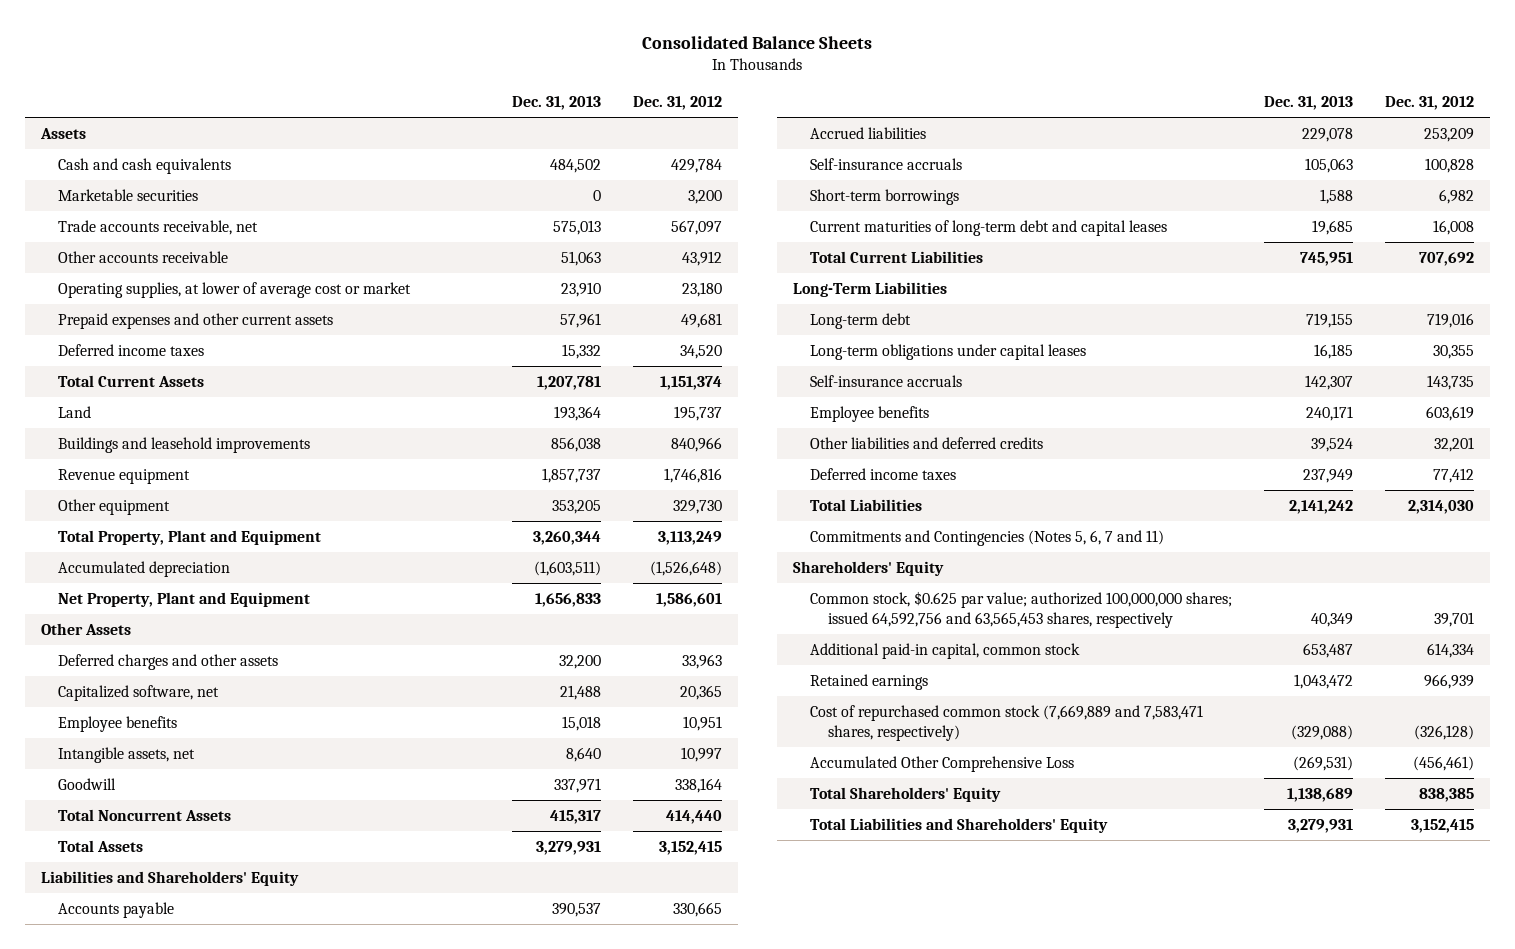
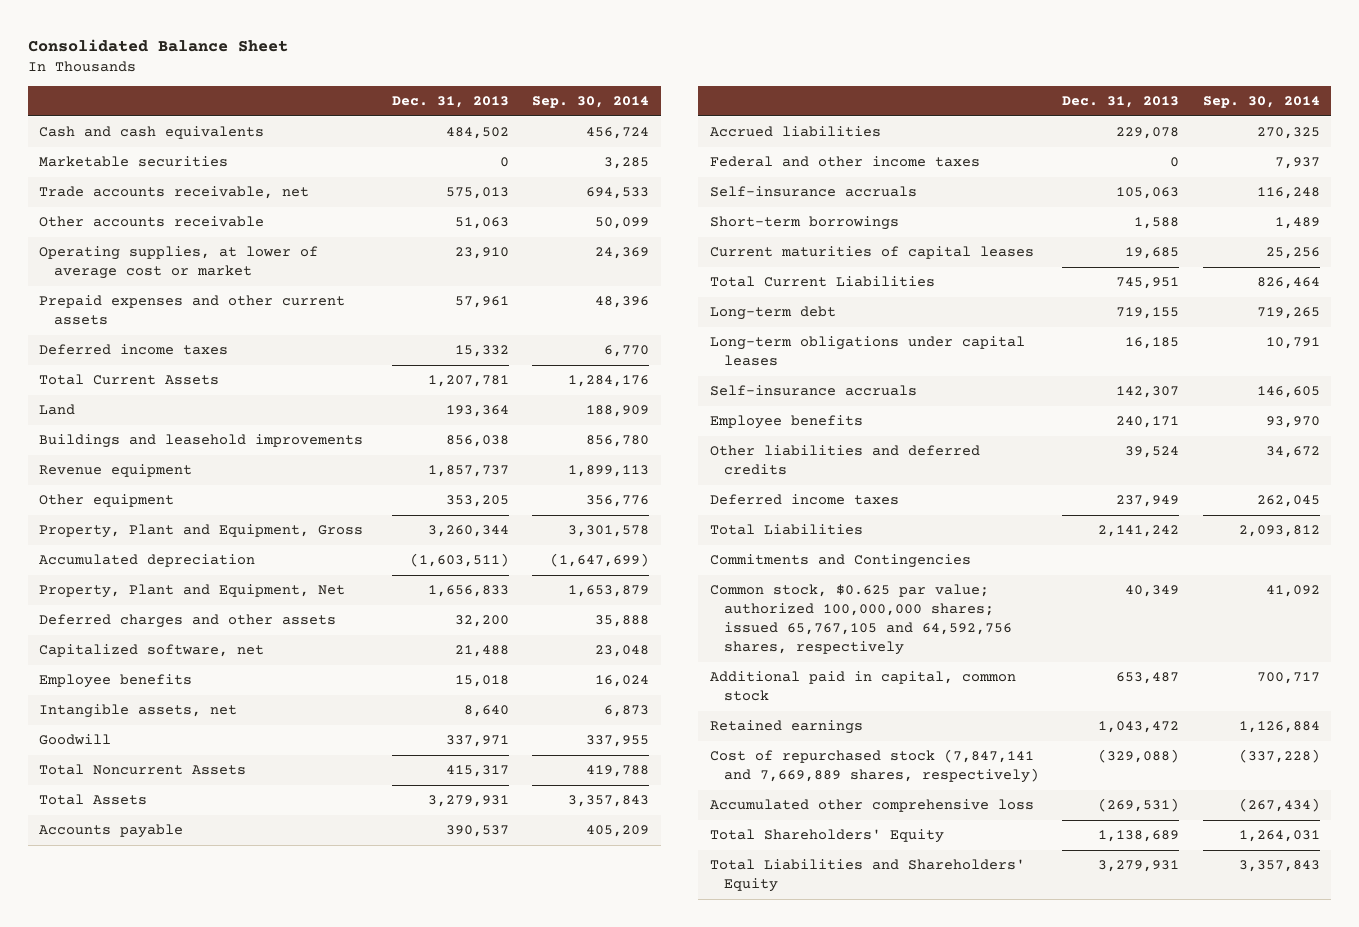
- Consolidated Balance Sheets
+ Consolidated Balance Sheet
- | Dec. 31, 2013 | Dec. 31, 2012
+ | Dec. 31, 2013 | Sep. 30, 2014
- Assets
- Total Property, Plant and Equipment | 3,260,344 | 3,113,249
+ Property, Plant and Equipment, Gross | 3,260,344 | 3,301,578
- Net Property, Plant and Equipment | 1,656,833 | 1,586,601
- Other Assets
+ Property, Plant and Equipment, Net | 1,656,833 | 1,653,879
- Liabilities and Shareholders' Equity
+ Federal and other income taxes | 0 | 7,937
- Current maturities of long-term debt and capital leases | 19,685 | 16,008
+ Current maturities of capital leases | 19,685 | 25,256
- Long-Term Liabilities
- Commitments and Contingencies (Notes 5, 6, 7 and 11)
- Shareholders' Equity
- Common stock, $0.625 par value; authorized 100,000,000 shares; issued 64,592,756 and 63,565,453 shares, respectively | 40,349 | 39,701
- Additional paid-in capital, common stock | 653,487 | 614,334
+ Commitments and Contingencies
+ Common stock, $0.625 par value; authorized 100,000,000 shares; issued 65,767,105 and 64,592,756 shares, respectively | 40,349 | 41,092
+ Additional paid in capital, common stock | 653,487 | 700,717
- Cost of repurchased common stock (7,669,889 and 7,583,471 shares, respectively) | (329,088) | (326,128)
- Accumulated Other Comprehensive Loss | (269,531) | (456,461)
+ Cost of repurchased stock (7,847,141 and 7,669,889 shares, respectively) | (329,088) | (337,228)
+ Accumulated other comprehensive loss | (269,531) | (267,434)

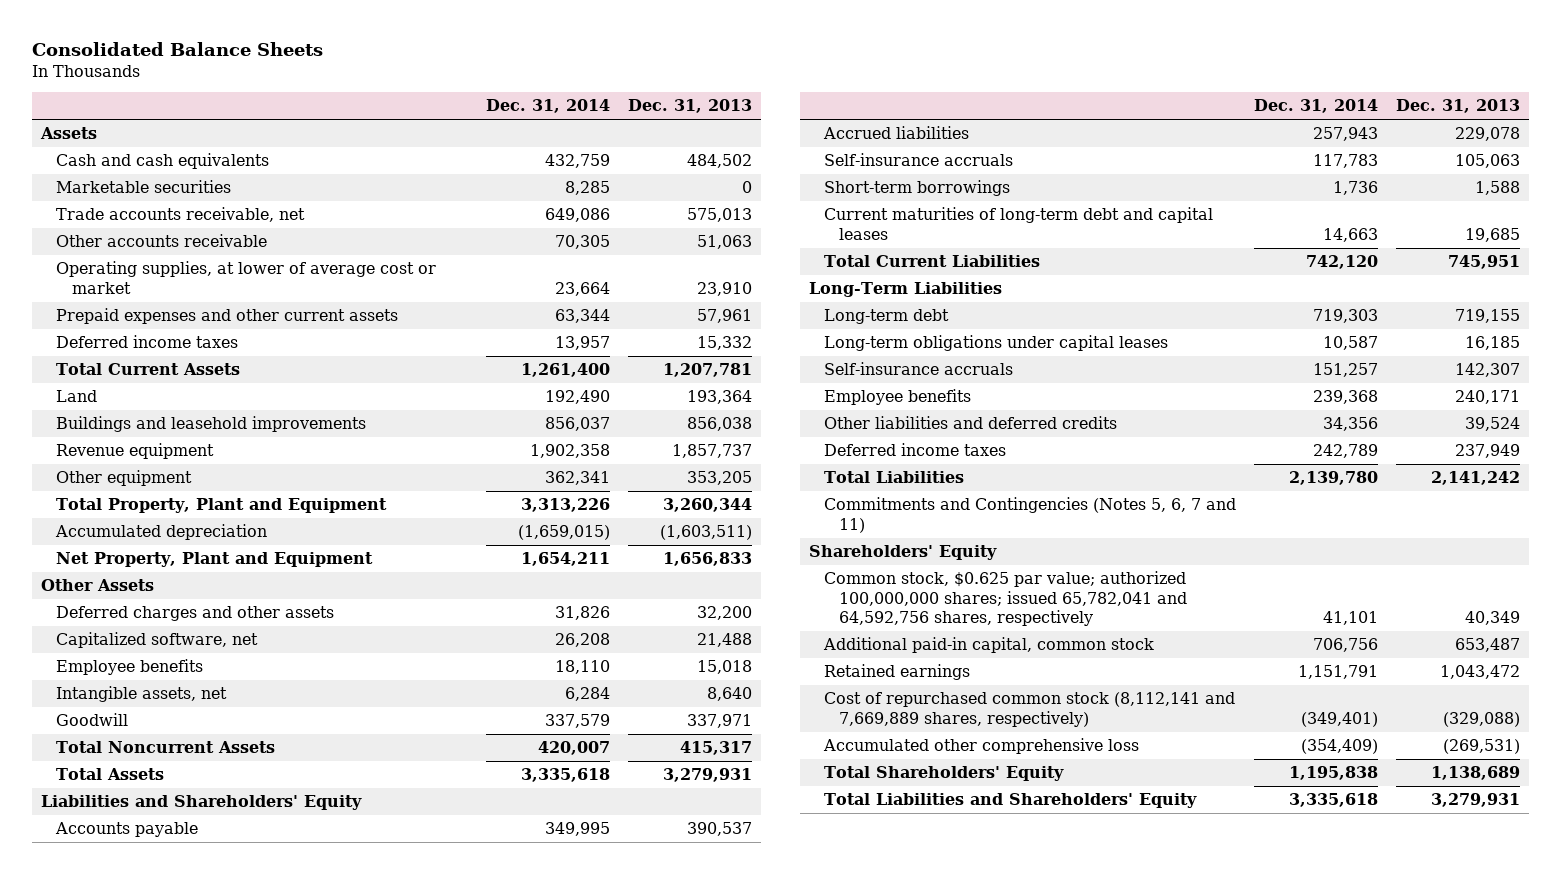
- Consolidated Balance Sheet
+ Consolidated Balance Sheets
- | Dec. 31, 2013 | Sep. 30, 2014
+ | Dec. 31, 2014 | Dec. 31, 2013
+ Assets
- Property, Plant and Equipment, Gross | 3,260,344 | 3,301,578
+ Total Property, Plant and Equipment | 3,313,226 | 3,260,344
- Property, Plant and Equipment, Net | 1,656,833 | 1,653,879
+ Net Property, Plant and Equipment | 1,654,211 | 1,656,833
+ Other Assets
+ Liabilities and Shareholders' Equity
- Federal and other income taxes | 0 | 7,937
- Current maturities of capital leases | 19,685 | 25,256
+ Current maturities of long-term debt and capital leases | 14,663 | 19,685
+ Long-Term Liabilities
- Commitments and Contingencies
- Common stock, $0.625 par value; authorized 100,000,000 shares; issued 65,767,105 and 64,592,756 shares, respectively | 40,349 | 41,092
- Additional paid in capital, common stock | 653,487 | 700,717
+ Commitments and Contingencies (Notes 5, 6, 7 and 11)
+ Shareholders' Equity
+ Common stock, $0.625 par value; authorized 100,000,000 shares; issued 65,782,041 and 64,592,756 shares, respectively | 41,101 | 40,349
+ Additional paid-in capital, common stock | 706,756 | 653,487
- Cost of repurchased stock (7,847,141 and 7,669,889 shares, respectively) | (329,088) | (337,228)
+ Cost of repurchased common stock (8,112,141 and 7,669,889 shares, respectively) | (349,401) | (329,088)

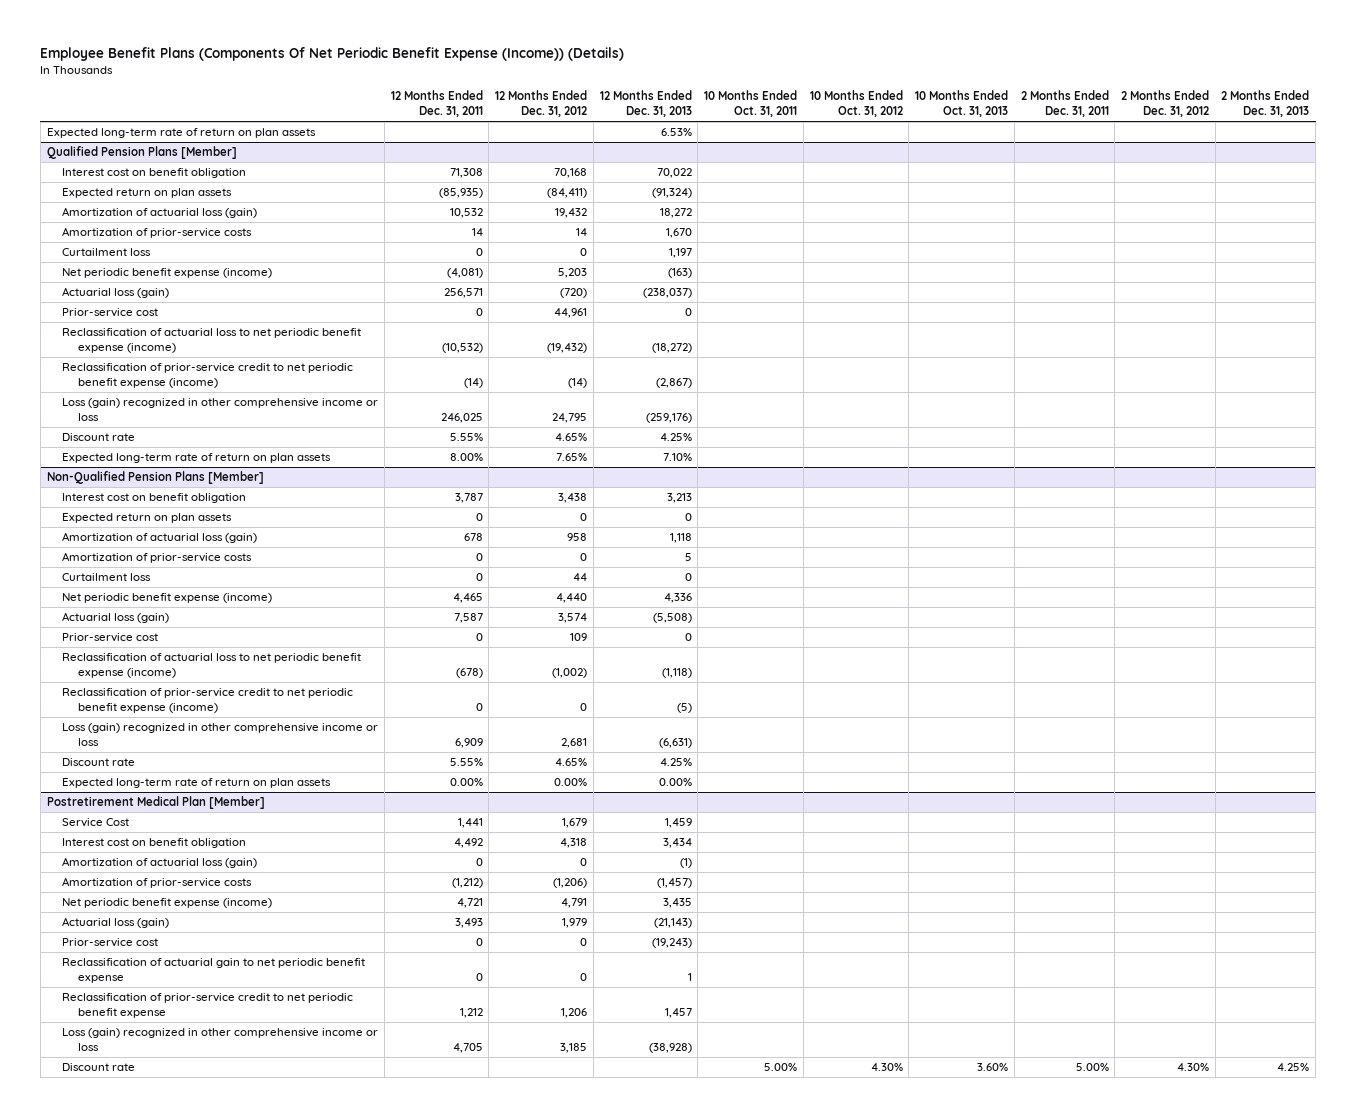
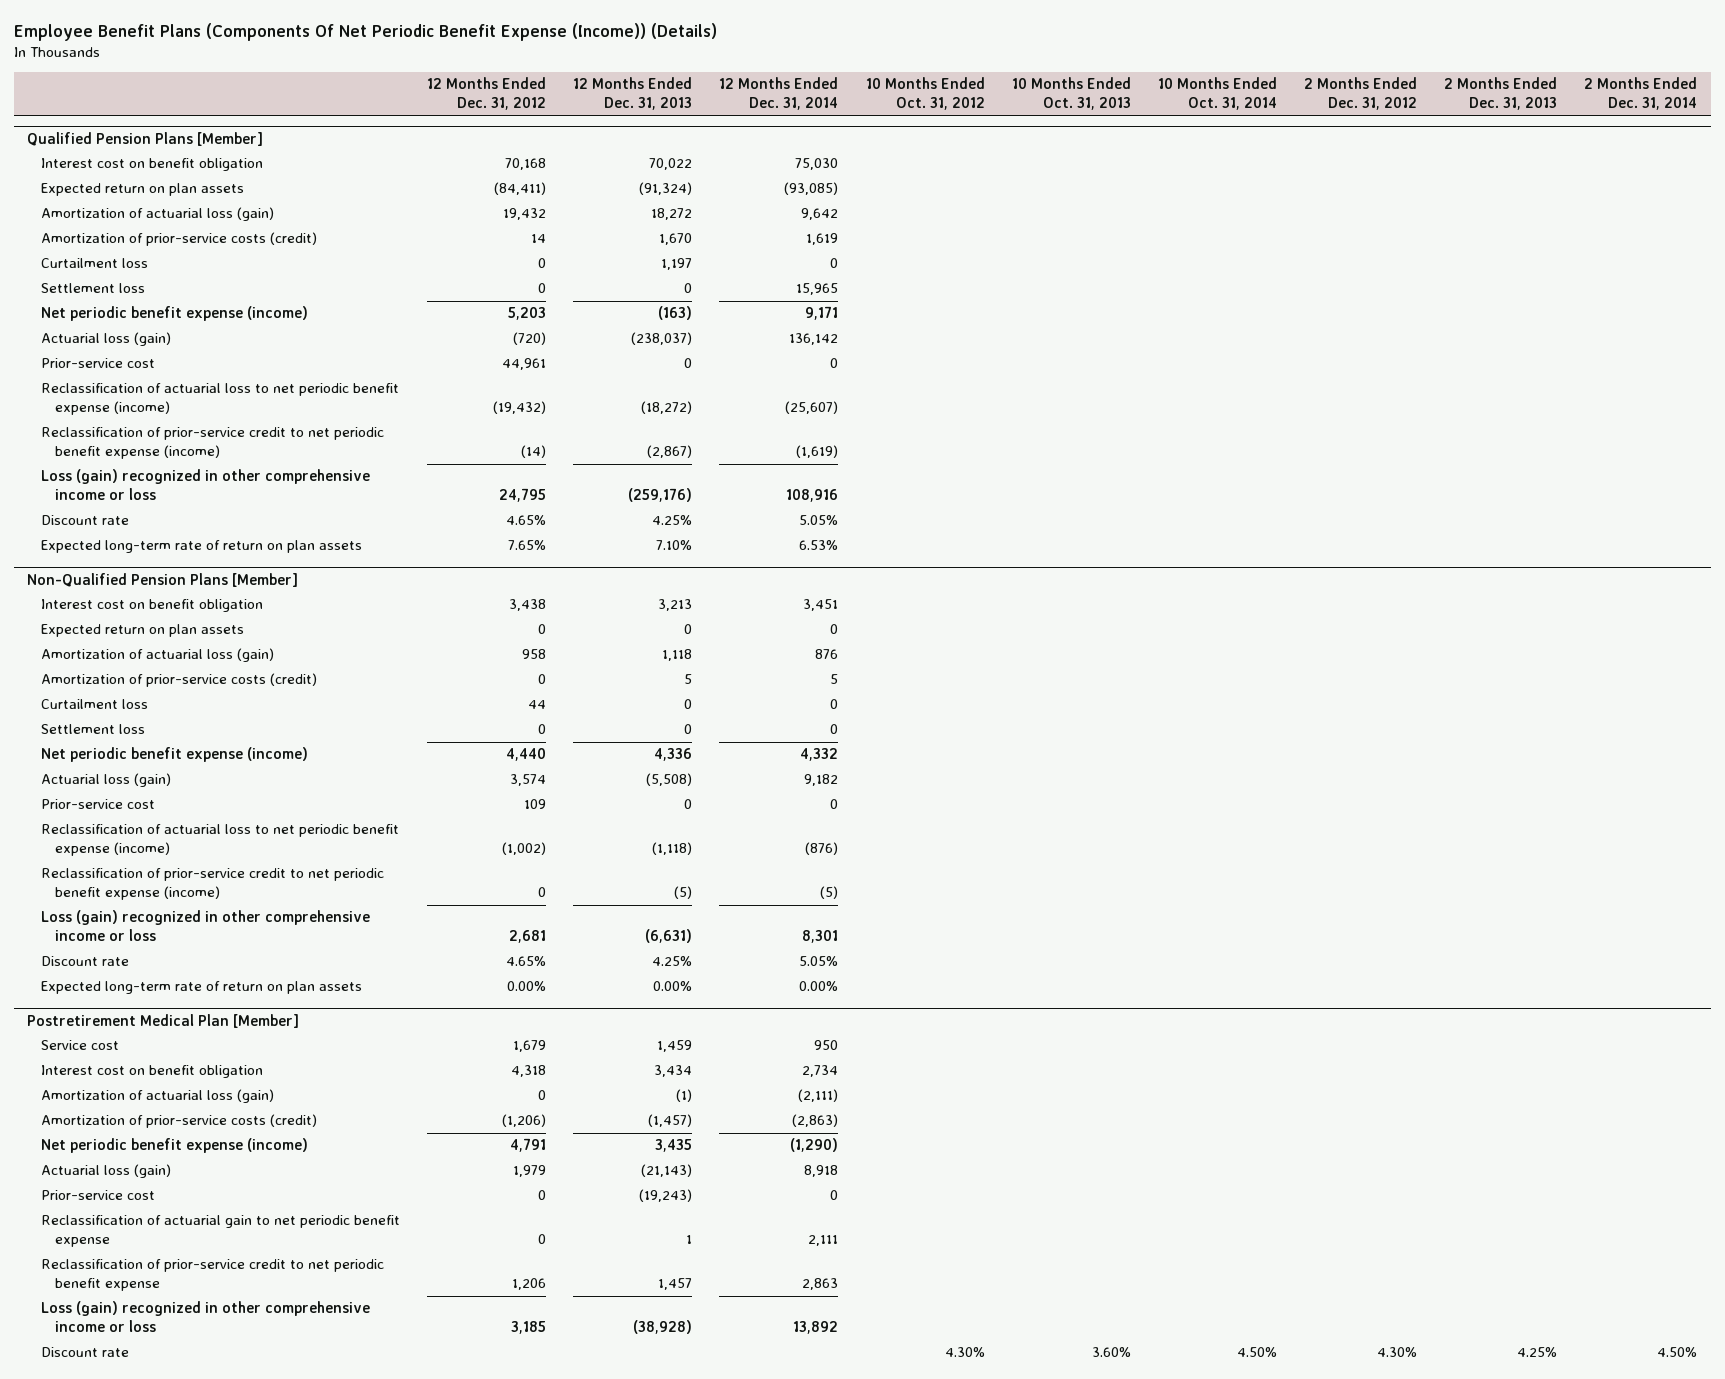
- | 12 Months Ended Dec. 31, 2011 | 12 Months Ended Dec. 31, 2012 | 12 Months Ended Dec. 31, 2013 | 10 Months Ended Oct. 31, 2011 | 10 Months Ended Oct. 31, 2012 | 10 Months Ended Oct. 31, 2013 | 2 Months Ended Dec. 31, 2011 | 2 Months Ended Dec. 31, 2012 | 2 Months Ended Dec. 31, 2013
+ | 12 Months Ended Dec. 31, 2012 | 12 Months Ended Dec. 31, 2013 | 12 Months Ended Dec. 31, 2014 | 10 Months Ended Oct. 31, 2012 | 10 Months Ended Oct. 31, 2013 | 10 Months Ended Oct. 31, 2014 | 2 Months Ended Dec. 31, 2012 | 2 Months Ended Dec. 31, 2013 | 2 Months Ended Dec. 31, 2014
- Expected long-term rate of return on plan assets | | | 6.53% | | | | | |
@ Qualified Pension Plans [Member]
- Amortization of prior-service costs | 14 | 14 | 1,670 | | | | | |
+ Amortization of prior-service costs (credit) | 14 | 1,670 | 1,619 | | | | | |
+ Settlement loss | 0 | 0 | 15,965 | | | | | |
@ Non-Qualified Pension Plans [Member]
- Amortization of prior-service costs | 0 | 0 | 5 | | | | | |
+ Amortization of prior-service costs (credit) | 0 | 5 | 5 | | | | | |
+ Settlement loss | 0 | 0 | 0 | | | | | |
@ Postretirement Medical Plan [Member]
- Service Cost | 1,441 | 1,679 | 1,459 | | | | | |
+ Service cost | 1,679 | 1,459 | 950 | | | | | |
- Amortization of prior-service costs | (1,212) | (1,206) | (1,457) | | | | | |
+ Amortization of prior-service costs (credit) | (1,206) | (1,457) | (2,863) | | | | | |

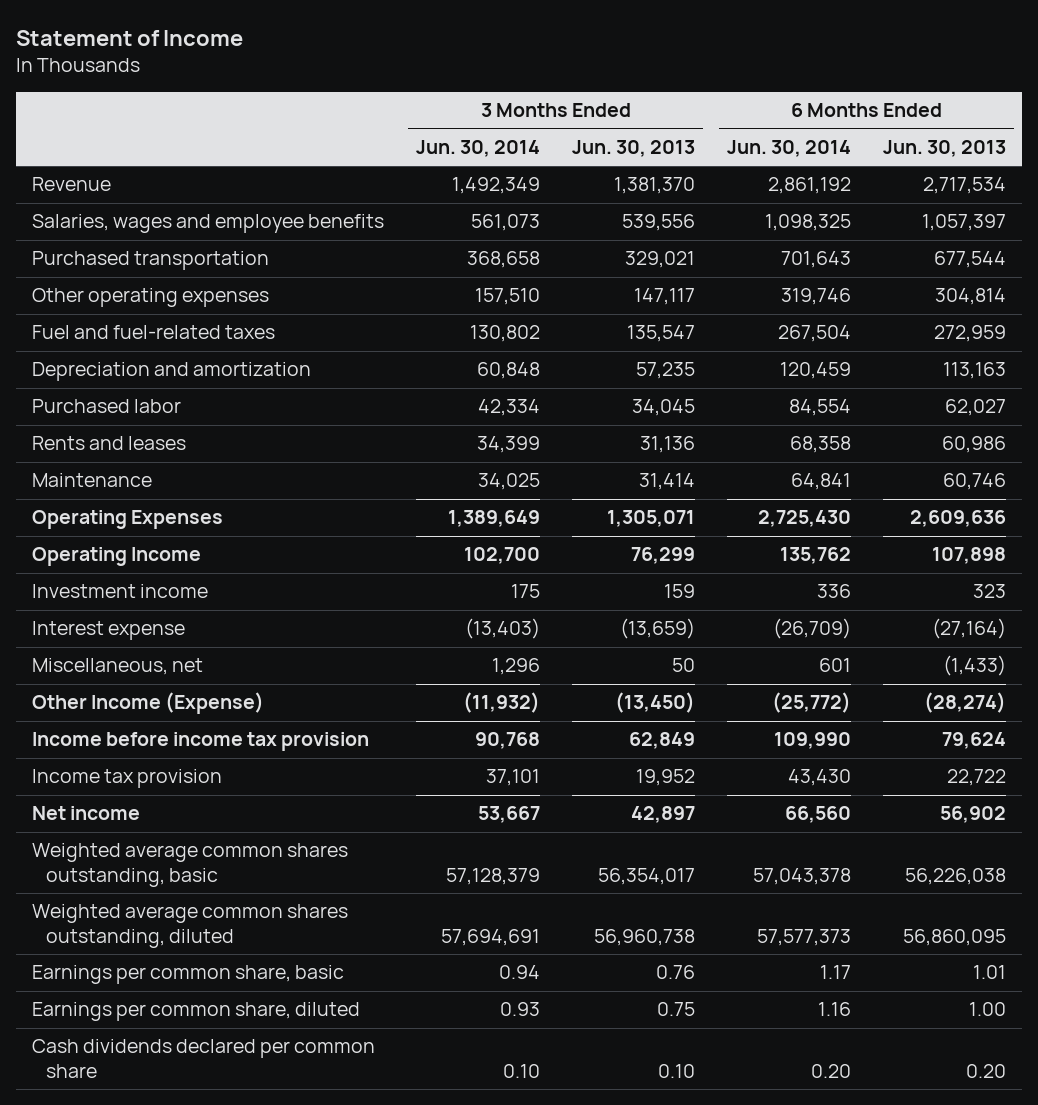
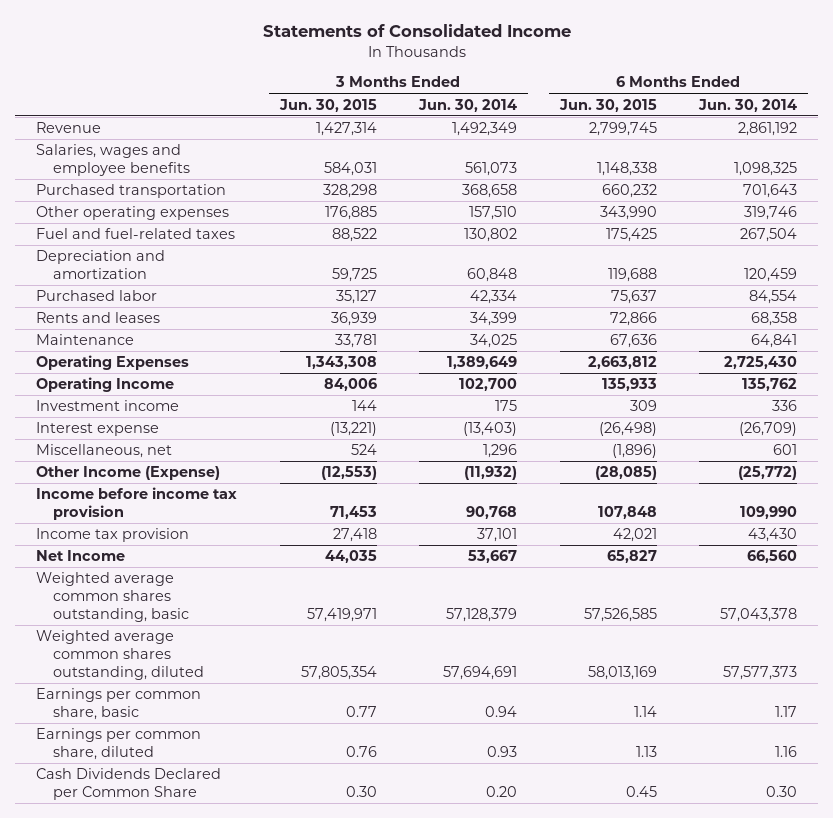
- Statement of Income
+ Statements of Consolidated Income
- | 3 Months Ended Jun. 30, 2014 | 3 Months Ended Jun. 30, 2013 | 6 Months Ended Jun. 30, 2014 | 6 Months Ended Jun. 30, 2013
+ | 3 Months Ended Jun. 30, 2015 | 3 Months Ended Jun. 30, 2014 | 6 Months Ended Jun. 30, 2015 | 6 Months Ended Jun. 30, 2014
- Net income | 53,667 | 42,897 | 66,560 | 56,902
+ Net Income | 44,035 | 53,667 | 65,827 | 66,560
- Cash dividends declared per common share | 0.10 | 0.10 | 0.20 | 0.20
+ Cash Dividends Declared per Common Share | 0.30 | 0.20 | 0.45 | 0.30

